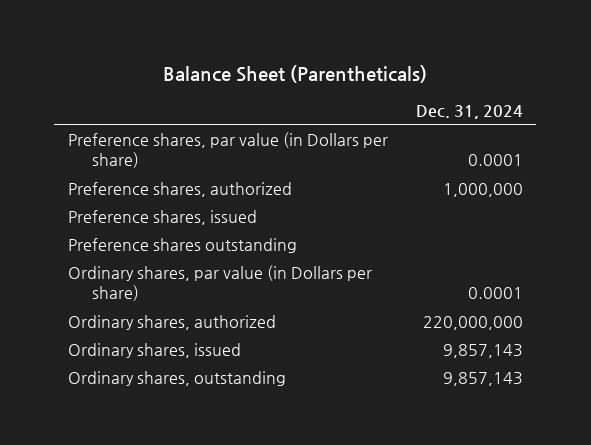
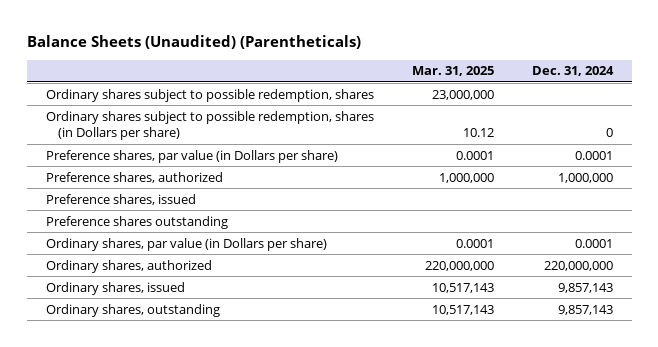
- Balance Sheet (Parentheticals)
+ Balance Sheets (Unaudited) (Parentheticals)
- | Dec. 31, 2024
+ | Mar. 31, 2025 | Dec. 31, 2024
+ Ordinary shares subject to possible redemption, shares | 23,000,000 |
+ Ordinary shares subject to possible redemption, shares (in Dollars per share) | 10.12 | 0

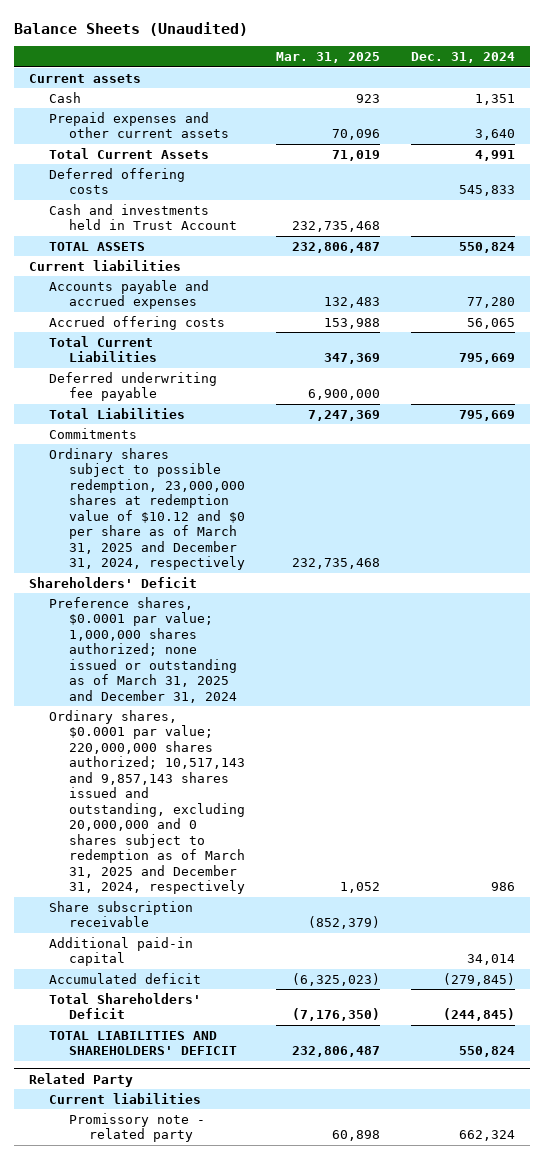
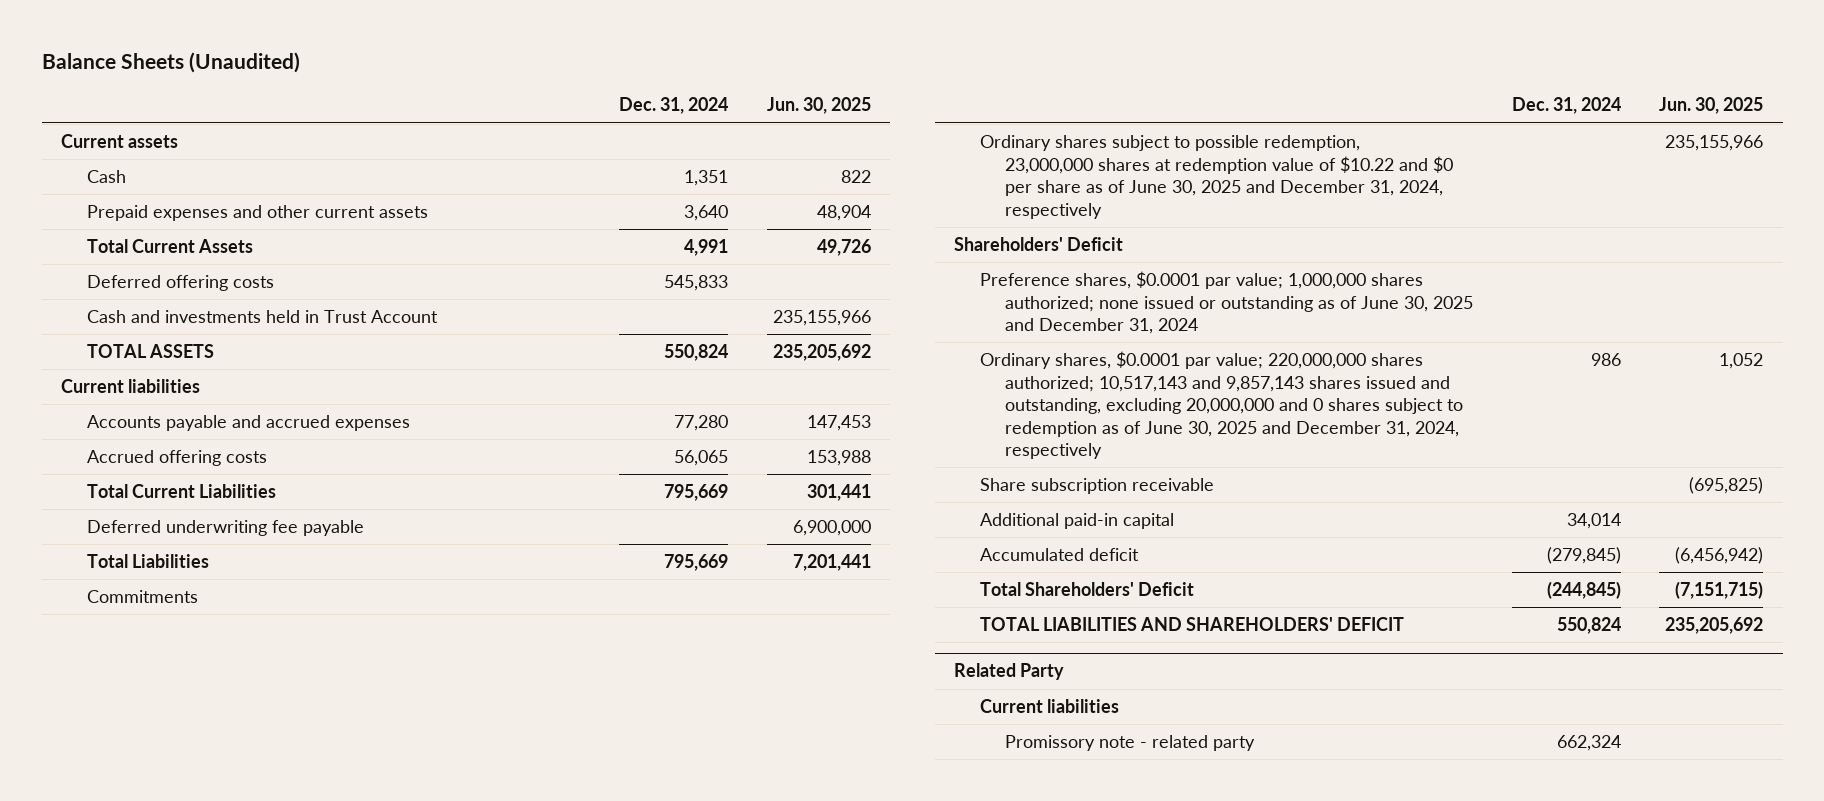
- | Mar. 31, 2025 | Dec. 31, 2024
+ | Dec. 31, 2024 | Jun. 30, 2025
- Ordinary shares subject to possible redemption, 23,000,000 shares at redemption value of $10.12 and $0 per share as of March 31, 2025 and December 31, 2024, respectively | 232,735,468 |
+ Ordinary shares subject to possible redemption, 23,000,000 shares at redemption value of $10.22 and $0 per share as of June 30, 2025 and December 31, 2024, respectively | | 235,155,966
- Preference shares, $0.0001 par value; 1,000,000 shares authorized; none issued or outstanding as of March 31, 2025 and December 31, 2024
- Ordinary shares, $0.0001 par value; 220,000,000 shares authorized; 10,517,143 and 9,857,143 shares issued and outstanding, excluding 20,000,000 and 0 shares subject to redemption as of March 31, 2025 and December 31, 2024, respectively | 1,052 | 986
+ Preference shares, $0.0001 par value; 1,000,000 shares authorized; none issued or outstanding as of June 30, 2025 and December 31, 2024
+ Ordinary shares, $0.0001 par value; 220,000,000 shares authorized; 10,517,143 and 9,857,143 shares issued and outstanding, excluding 20,000,000 and 0 shares subject to redemption as of June 30, 2025 and December 31, 2024, respectively | 986 | 1,052

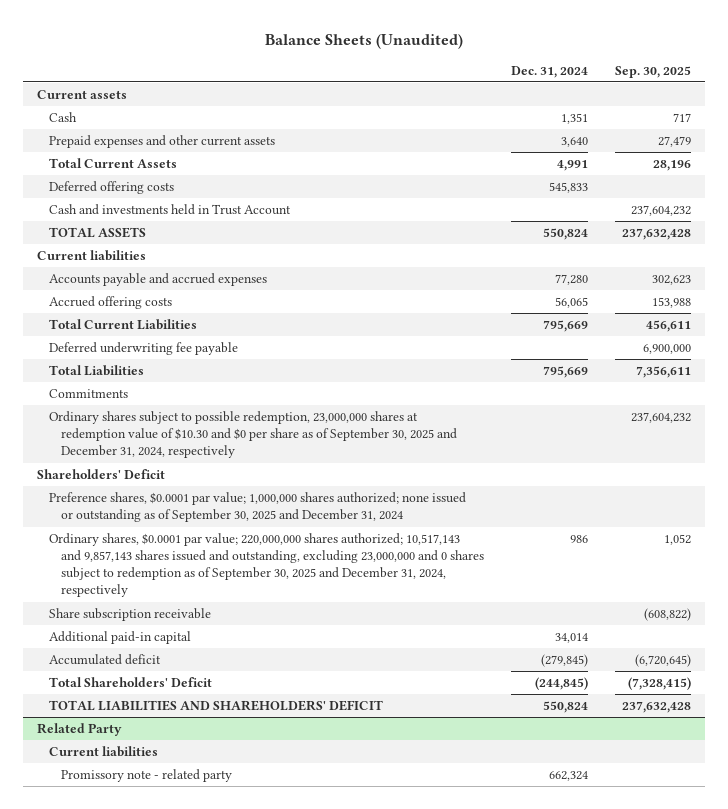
- | Dec. 31, 2024 | Jun. 30, 2025
+ | Dec. 31, 2024 | Sep. 30, 2025
- Ordinary shares subject to possible redemption, 23,000,000 shares at redemption value of $10.22 and $0 per share as of June 30, 2025 and December 31, 2024, respectively | | 235,155,966
+ Ordinary shares subject to possible redemption, 23,000,000 shares at redemption value of $10.30 and $0 per share as of September 30, 2025 and December 31, 2024, respectively | | 237,604,232
- Preference shares, $0.0001 par value; 1,000,000 shares authorized; none issued or outstanding as of June 30, 2025 and December 31, 2024
- Ordinary shares, $0.0001 par value; 220,000,000 shares authorized; 10,517,143 and 9,857,143 shares issued and outstanding, excluding 20,000,000 and 0 shares subject to redemption as of June 30, 2025 and December 31, 2024, respectively | 986 | 1,052
+ Preference shares, $0.0001 par value; 1,000,000 shares authorized; none issued or outstanding as of September 30, 2025 and December 31, 2024
+ Ordinary shares, $0.0001 par value; 220,000,000 shares authorized; 10,517,143 and 9,857,143 shares issued and outstanding, excluding 23,000,000 and 0 shares subject to redemption as of September 30, 2025 and December 31, 2024, respectively | 986 | 1,052

